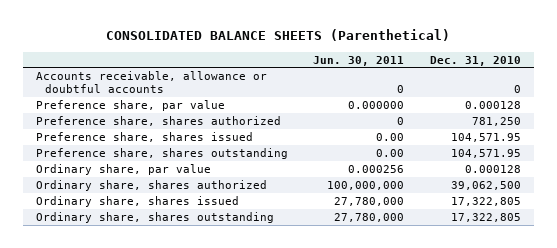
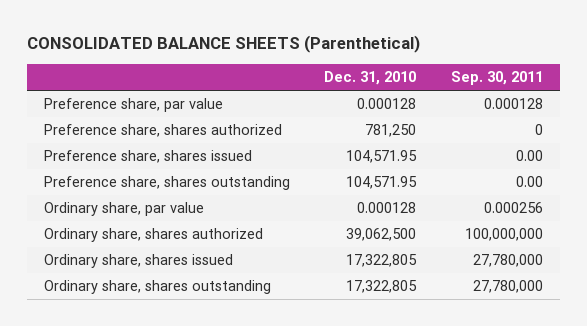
- | Jun. 30, 2011 | Dec. 31, 2010
+ | Dec. 31, 2010 | Sep. 30, 2011
- Accounts receivable, allowance or doubtful accounts | 0 | 0

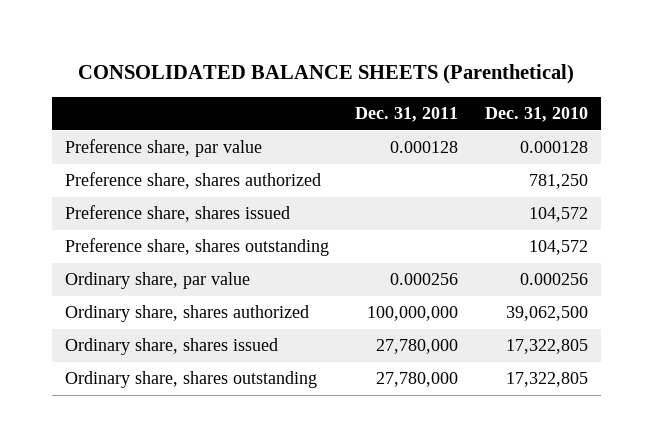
- | Dec. 31, 2010 | Sep. 30, 2011
+ | Dec. 31, 2011 | Dec. 31, 2010
- Preference share, shares issued | 104,571.95 | 0.00
- Preference share, shares outstanding | 104,571.95 | 0.00
- Ordinary share, par value | 0.000128 | 0.000256
+ Preference share, shares issued | | 104,572
+ Preference share, shares outstanding | | 104,572
+ Ordinary share, par value | 0.000256 | 0.000256

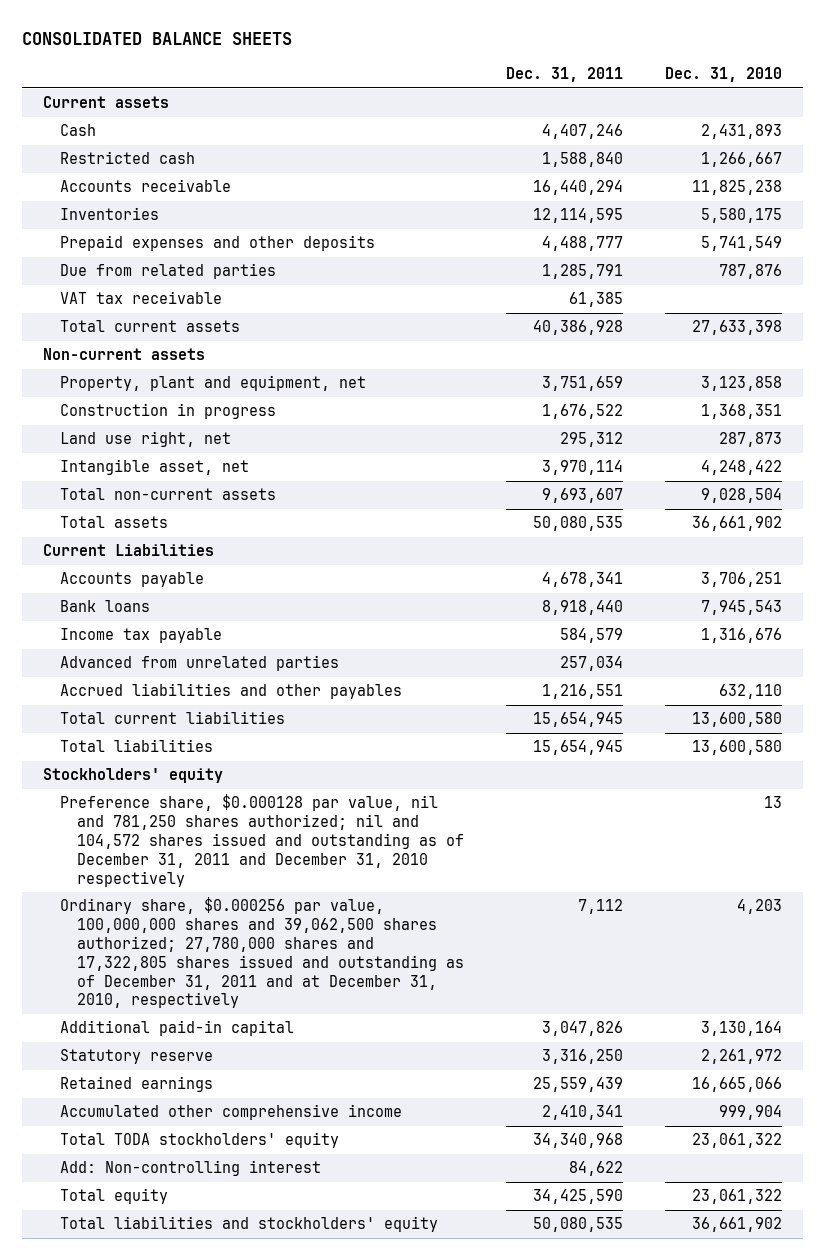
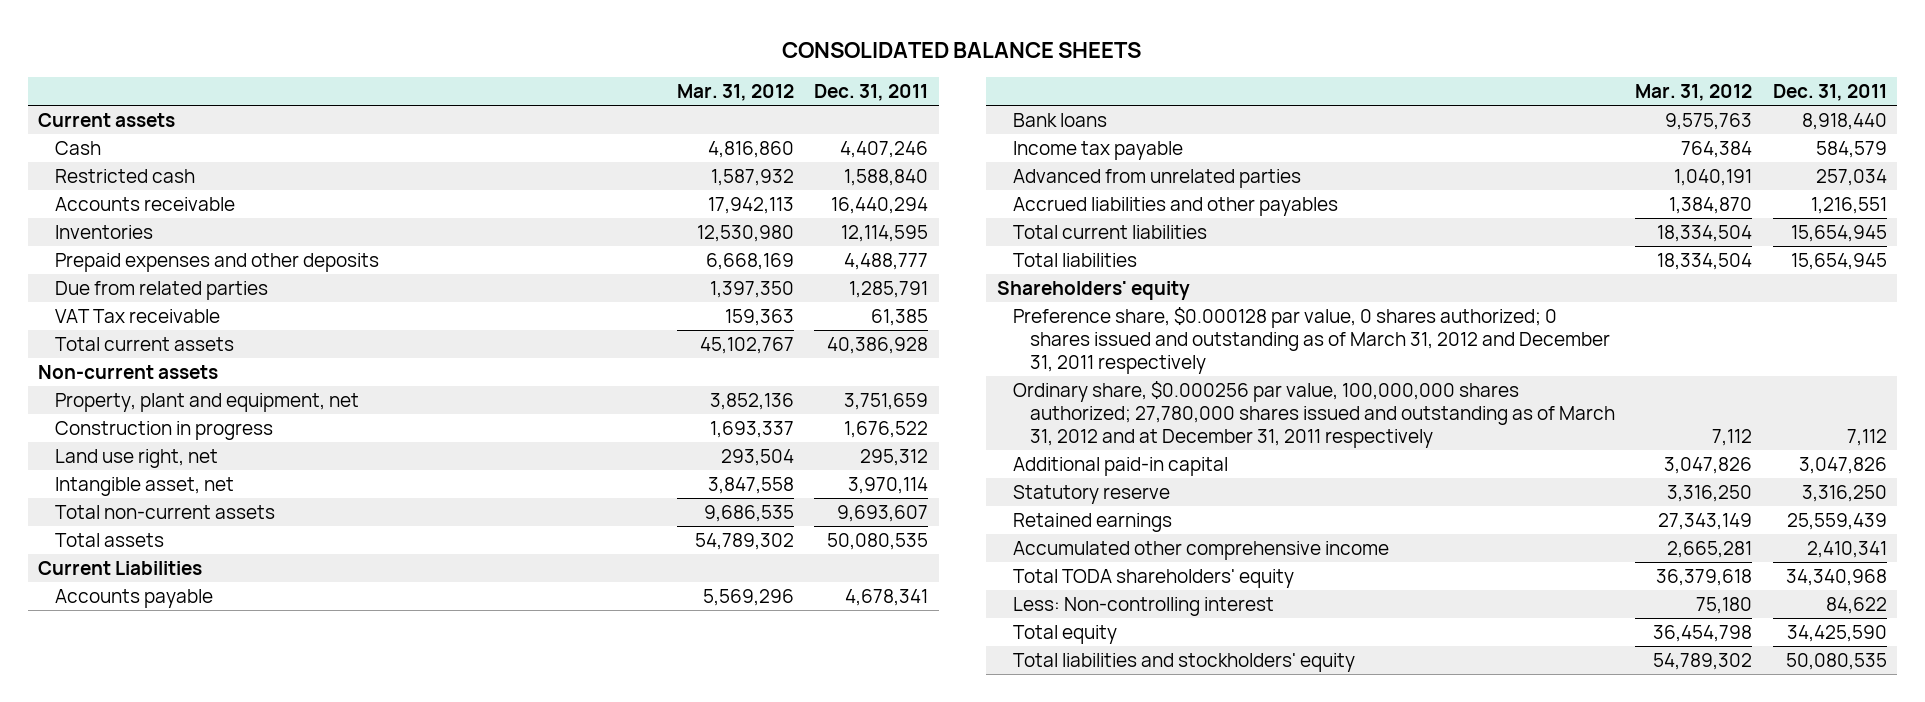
- | Dec. 31, 2011 | Dec. 31, 2010
+ | Mar. 31, 2012 | Dec. 31, 2011
- VAT tax receivable | 61,385 |
+ VAT Tax receivable | 159,363 | 61,385
- Stockholders' equity
- Preference share, $0.000128 par value, nil and 781,250 shares authorized; nil and 104,572 shares issued and outstanding as of December 31, 2011 and December 31, 2010 respectively | | 13
- Ordinary share, $0.000256 par value, 100,000,000 shares and 39,062,500 shares authorized; 27,780,000 shares and 17,322,805 shares issued and outstanding as of December 31, 2011 and at December 31, 2010, respectively | 7,112 | 4,203
+ Shareholders' equity
+ Preference share, $0.000128 par value, 0 shares authorized; 0 shares issued and outstanding as of March 31, 2012 and December 31, 2011 respectively
+ Ordinary share, $0.000256 par value, 100,000,000 shares authorized; 27,780,000 shares issued and outstanding as of March 31, 2012 and at December 31, 2011 respectively | 7,112 | 7,112
- Total TODA stockholders' equity | 34,340,968 | 23,061,322
- Add: Non-controlling interest | 84,622 |
+ Total TODA shareholders' equity | 36,379,618 | 34,340,968
+ Less: Non-controlling interest | 75,180 | 84,622

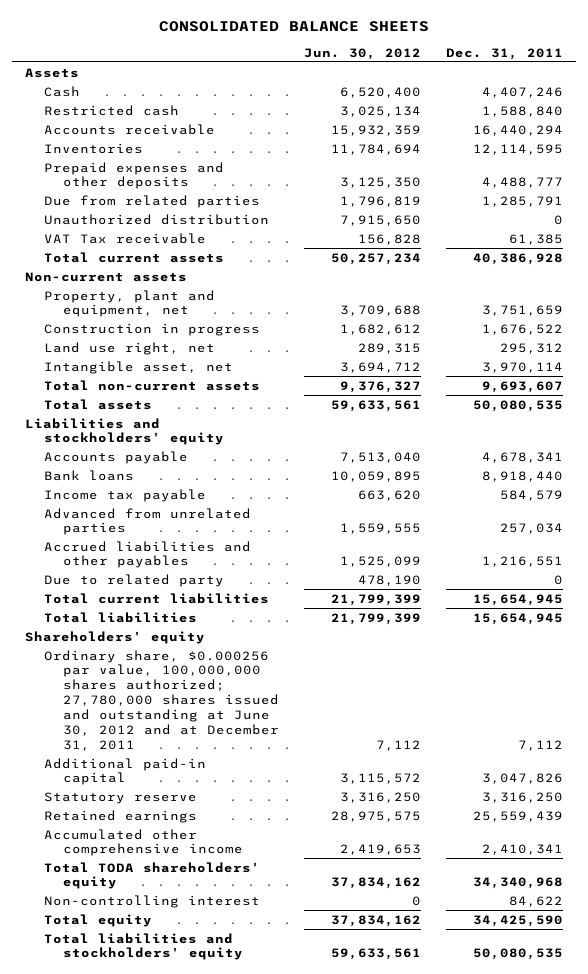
- | Mar. 31, 2012 | Dec. 31, 2011
+ | Jun. 30, 2012 | Dec. 31, 2011
- Current assets
+ Assets
+ Unauthorized distribution | 7,915,650 | 0
- Current Liabilities
+ Liabilities and stockholders' equity
+ Due to related party | 478,190 | 0
- Preference share, $0.000128 par value, 0 shares authorized; 0 shares issued and outstanding as of March 31, 2012 and December 31, 2011 respectively
- Ordinary share, $0.000256 par value, 100,000,000 shares authorized; 27,780,000 shares issued and outstanding as of March 31, 2012 and at December 31, 2011 respectively | 7,112 | 7,112
+ Ordinary share, $0.000256 par value, 100,000,000 shares authorized; 27,780,000 shares issued and outstanding at June 30, 2012 and at December 31, 2011 | 7,112 | 7,112
- Less: Non-controlling interest | 75,180 | 84,622
+ Non-controlling interest | 0 | 84,622

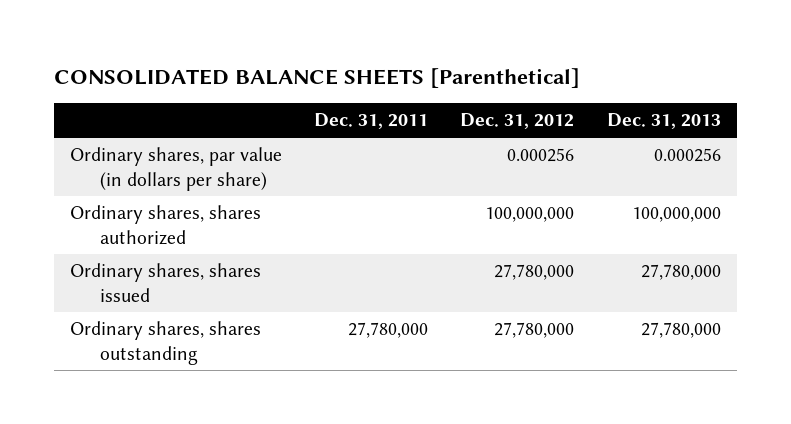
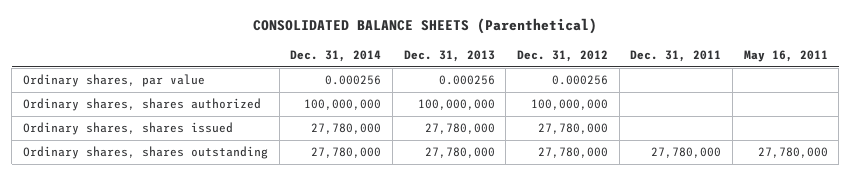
- CONSOLIDATED BALANCE SHEETS [Parenthetical]
+ CONSOLIDATED BALANCE SHEETS (Parenthetical)
- | Dec. 31, 2011 | Dec. 31, 2012 | Dec. 31, 2013
+ | Dec. 31, 2014 | Dec. 31, 2013 | Dec. 31, 2012 | Dec. 31, 2011 | May 16, 2011
- Ordinary shares, par value (in dollars per share) | | 0.000256 | 0.000256
+ Ordinary shares, par value | 0.000256 | 0.000256 | 0.000256 | |

